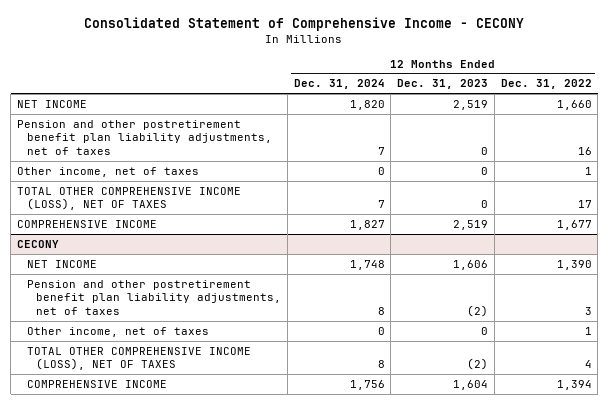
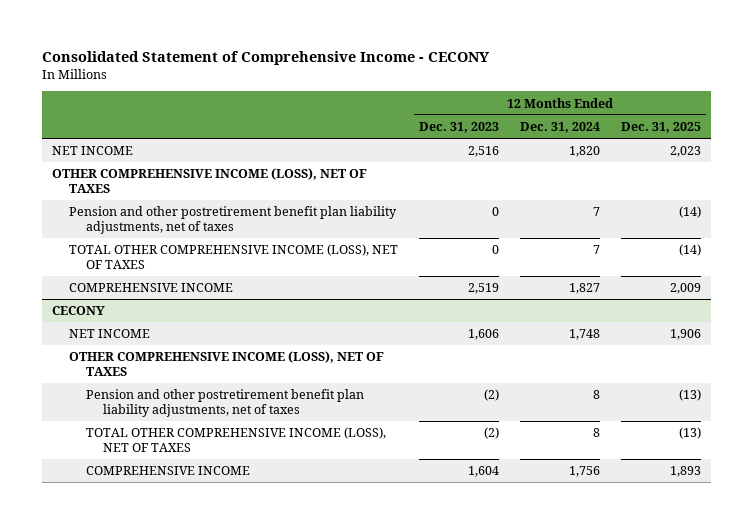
- | 12 Months Ended Dec. 31, 2024 | 12 Months Ended Dec. 31, 2023 | 12 Months Ended Dec. 31, 2022
+ | 12 Months Ended Dec. 31, 2023 | 12 Months Ended Dec. 31, 2024 | 12 Months Ended Dec. 31, 2025
- NET INCOME | 1,820 | 2,519 | 1,660
+ NET INCOME | 2,516 | 1,820 | 2,023
+ OTHER COMPREHENSIVE INCOME (LOSS), NET OF TAXES
- Other income, net of taxes | 0 | 0 | 1
@ CECONY
+ OTHER COMPREHENSIVE INCOME (LOSS), NET OF TAXES
- Other income, net of taxes | 0 | 0 | 1

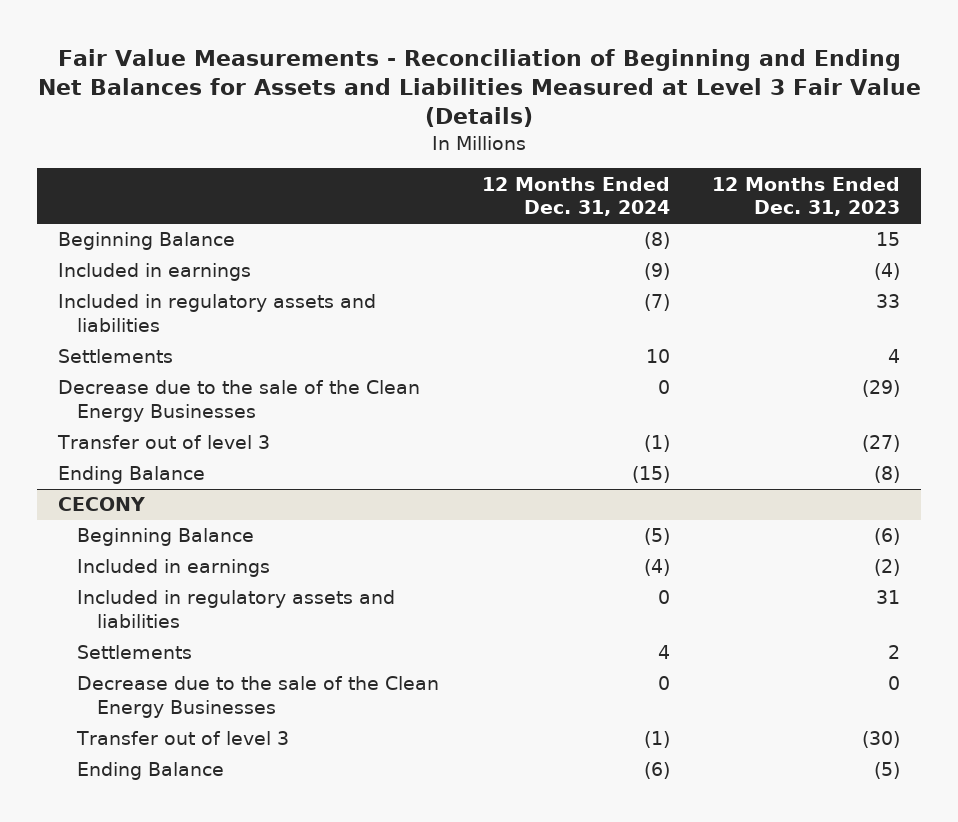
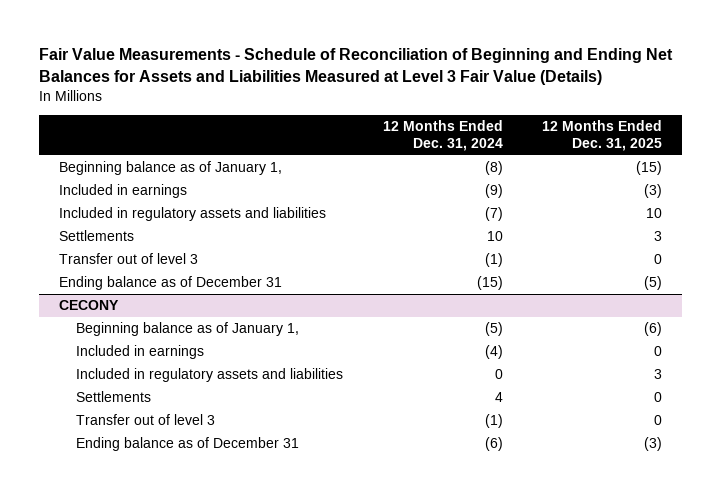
- Fair Value Measurements - Reconciliation of Beginning and Ending Net Balances for Assets and Liabilities Measured at Level 3 Fair Value (Details)
+ Fair Value Measurements - Schedule of Reconciliation of Beginning and Ending Net Balances for Assets and Liabilities Measured at Level 3 Fair Value (Details)
- | 12 Months Ended Dec. 31, 2024 | 12 Months Ended Dec. 31, 2023
+ | 12 Months Ended Dec. 31, 2024 | 12 Months Ended Dec. 31, 2025
- Beginning Balance | (8) | 15
+ Beginning balance as of January 1, | (8) | (15)
- Decrease due to the sale of the Clean Energy Businesses | 0 | (29)
- Ending Balance | (15) | (8)
+ Ending balance as of December 31 | (15) | (5)
@ CECONY
- Beginning Balance | (5) | (6)
+ Beginning balance as of January 1, | (5) | (6)
- Decrease due to the sale of the Clean Energy Businesses | 0 | 0
- Ending Balance | (6) | (5)
+ Ending balance as of December 31 | (6) | (3)

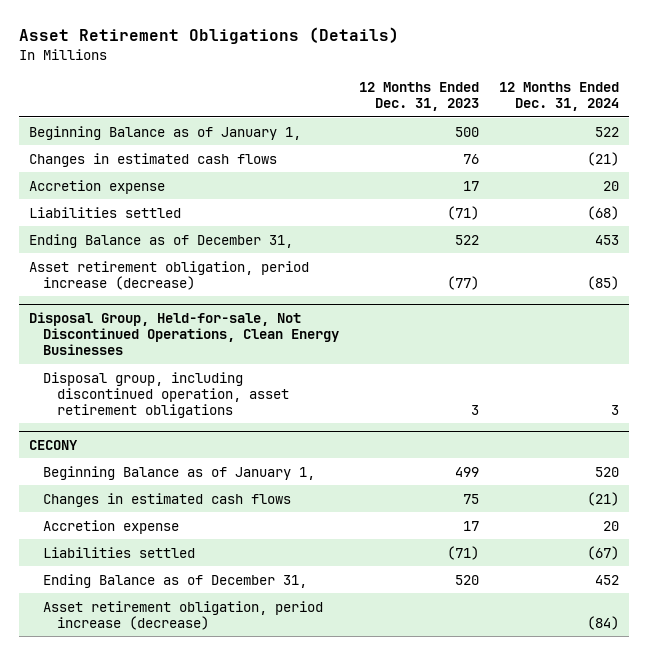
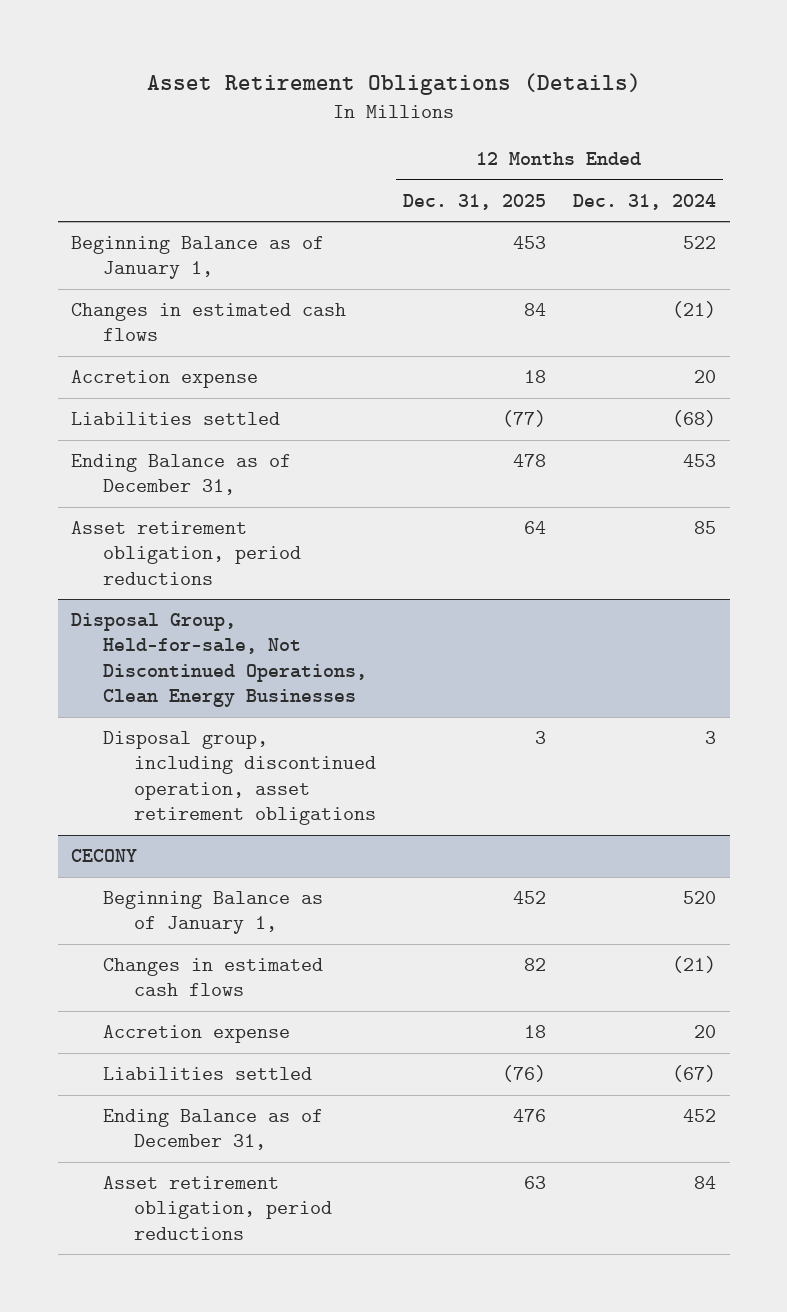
- | 12 Months Ended Dec. 31, 2023 | 12 Months Ended Dec. 31, 2024
+ | 12 Months Ended Dec. 31, 2025 | 12 Months Ended Dec. 31, 2024
- Asset retirement obligation, period increase (decrease) | (77) | (85)
+ Asset retirement obligation, period reductions | 64 | 85
@ CECONY
- Asset retirement obligation, period increase (decrease) | | (84)
+ Asset retirement obligation, period reductions | 63 | 84

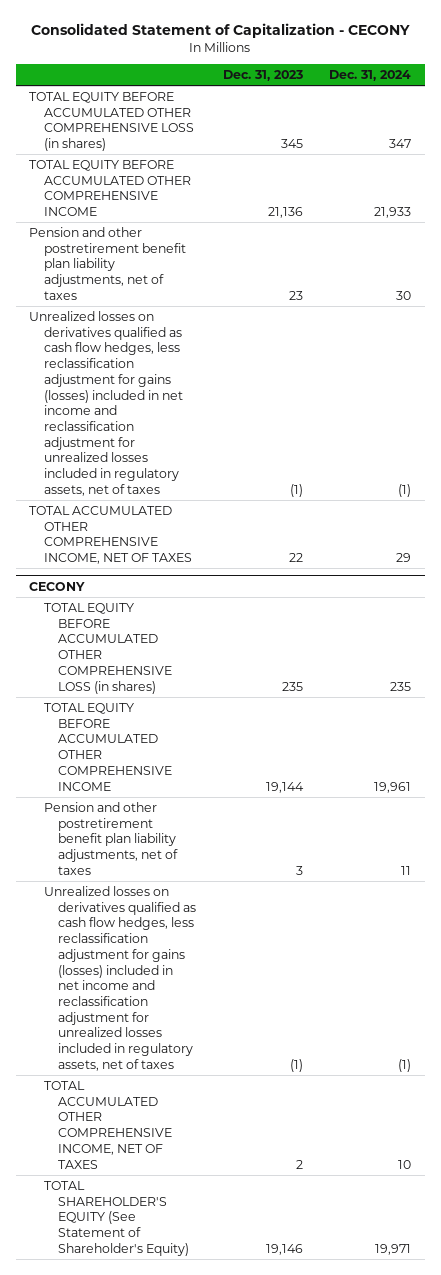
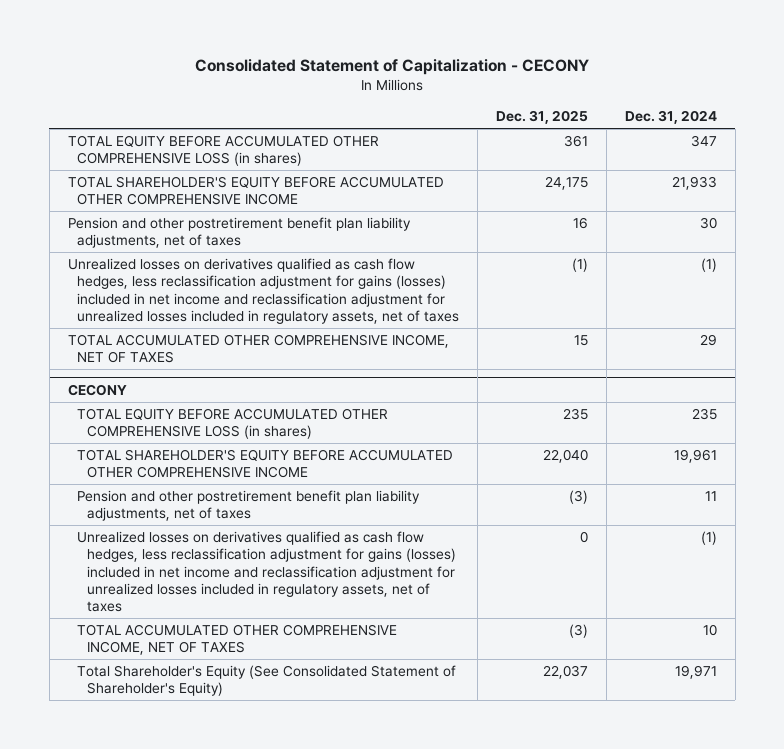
- | Dec. 31, 2023 | Dec. 31, 2024
+ | Dec. 31, 2025 | Dec. 31, 2024
- TOTAL EQUITY BEFORE ACCUMULATED OTHER COMPREHENSIVE INCOME | 21,136 | 21,933
+ TOTAL SHAREHOLDER'S EQUITY BEFORE ACCUMULATED OTHER COMPREHENSIVE INCOME | 24,175 | 21,933
@ CECONY
- TOTAL EQUITY BEFORE ACCUMULATED OTHER COMPREHENSIVE INCOME | 19,144 | 19,961
+ TOTAL SHAREHOLDER'S EQUITY BEFORE ACCUMULATED OTHER COMPREHENSIVE INCOME | 22,040 | 19,961
- TOTAL SHAREHOLDER'S EQUITY (See Statement of Shareholder's Equity) | 19,146 | 19,971
+ Total Shareholder's Equity (See Consolidated Statement of Shareholder's Equity) | 22,037 | 19,971

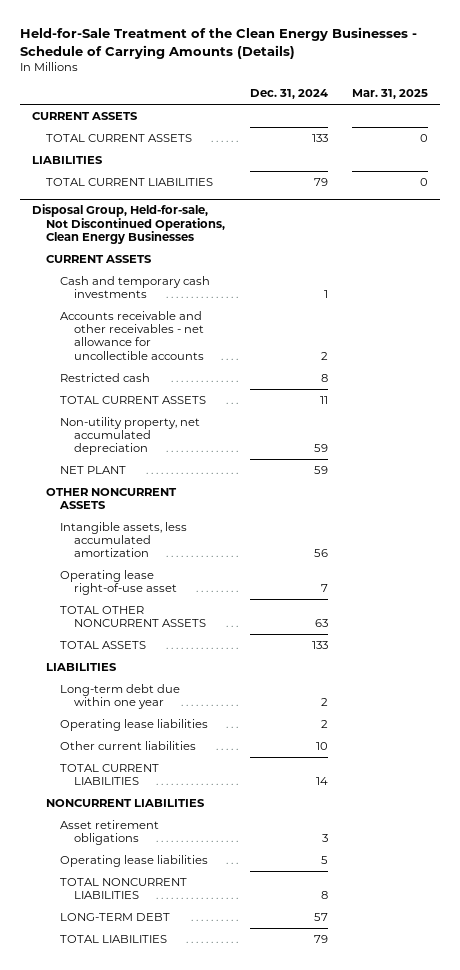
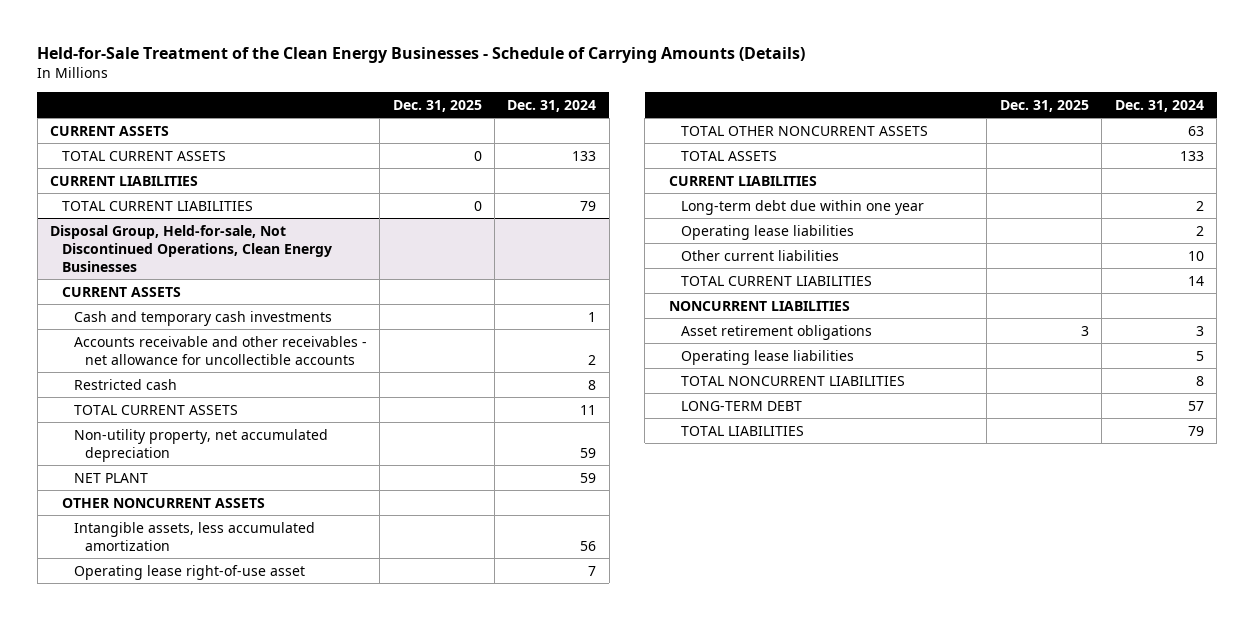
- | Dec. 31, 2024 | Mar. 31, 2025
+ | Dec. 31, 2025 | Dec. 31, 2024
- LIABILITIES
+ CURRENT LIABILITIES
@ Disposal Group, Held-for-sale, Not Discontinued Operations, Clean Energy Businesses
- LIABILITIES
+ CURRENT LIABILITIES

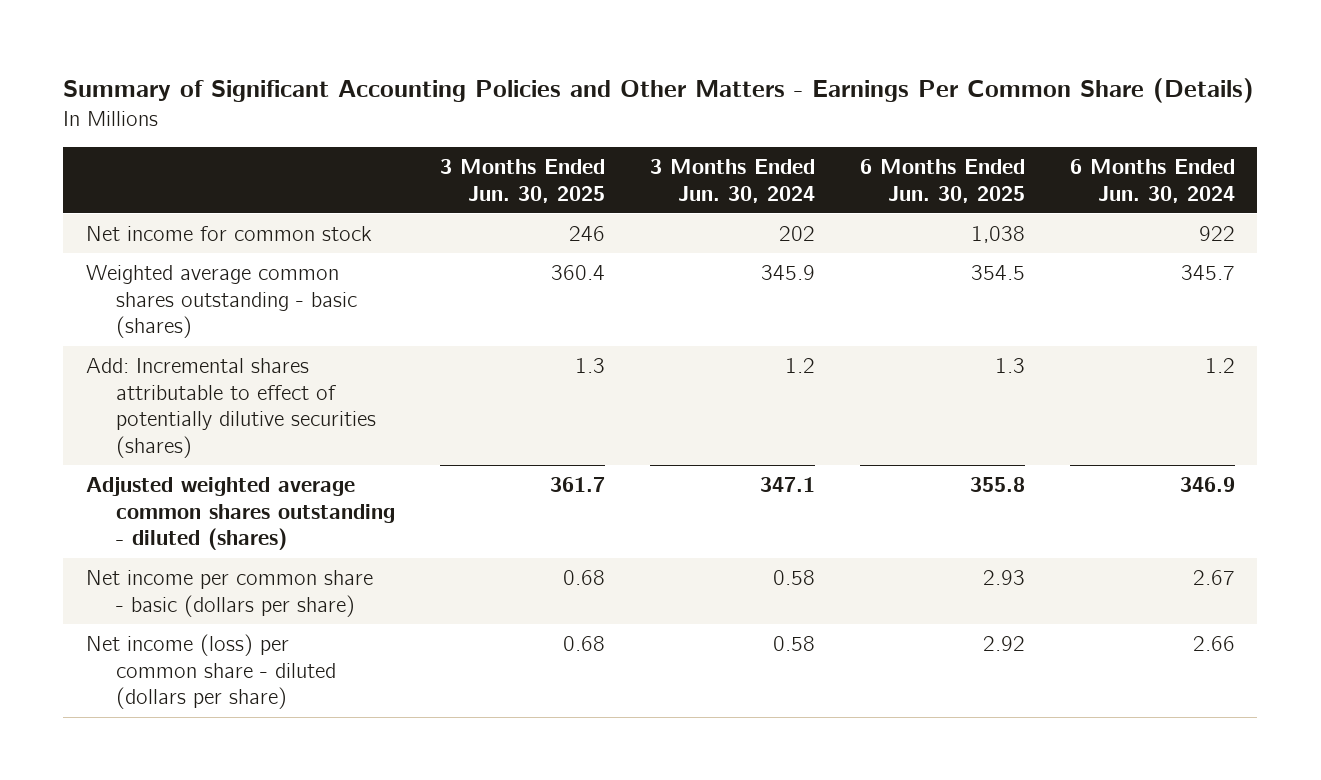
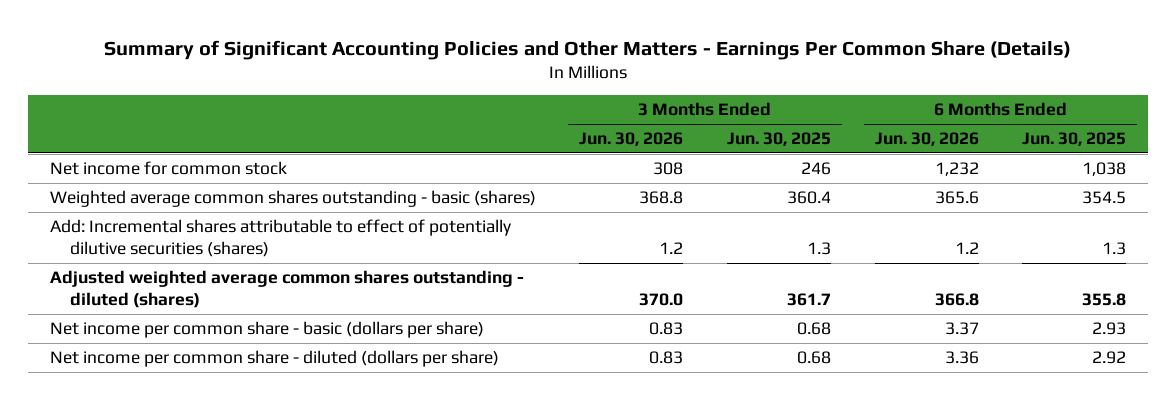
- | 3 Months Ended Jun. 30, 2025 | 3 Months Ended Jun. 30, 2024 | 6 Months Ended Jun. 30, 2025 | 6 Months Ended Jun. 30, 2024
+ | 3 Months Ended Jun. 30, 2026 | 3 Months Ended Jun. 30, 2025 | 6 Months Ended Jun. 30, 2026 | 6 Months Ended Jun. 30, 2025
- Net income (loss) per common share - diluted (dollars per share) | 0.68 | 0.58 | 2.92 | 2.66
+ Net income per common share - diluted (dollars per share) | 0.83 | 0.68 | 3.36 | 2.92

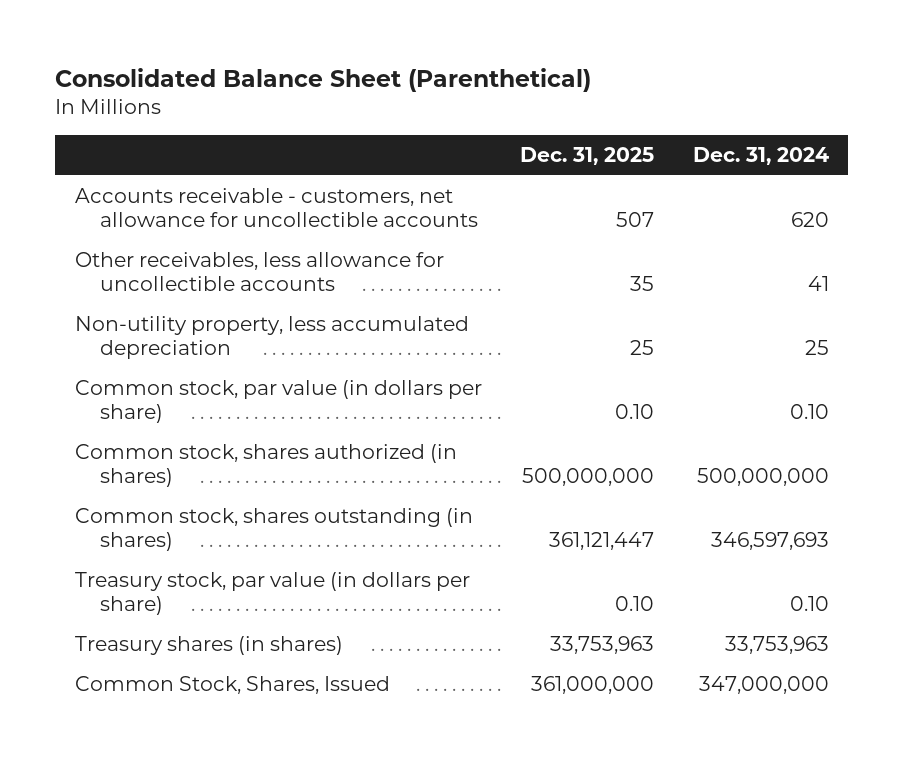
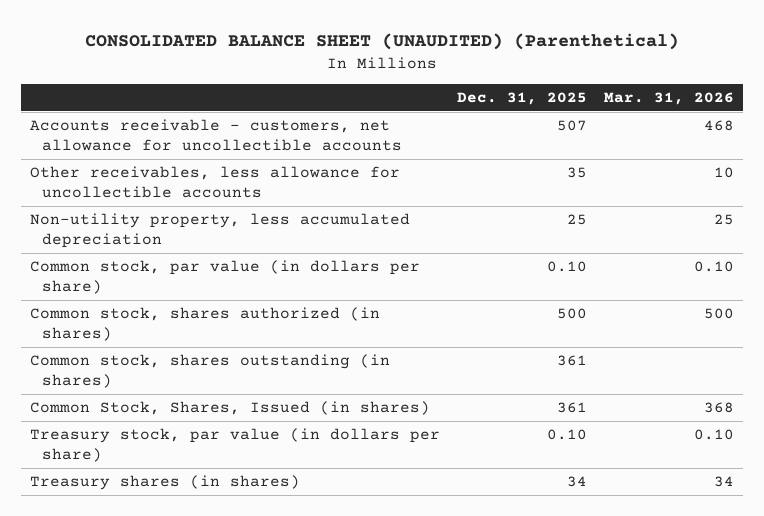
- Consolidated Balance Sheet (Parenthetical)
+ CONSOLIDATED BALANCE SHEET (UNAUDITED) (Parenthetical)
- | Dec. 31, 2025 | Dec. 31, 2024
+ | Dec. 31, 2025 | Mar. 31, 2026
- Common stock, shares authorized (in shares) | 500,000,000 | 500,000,000
- Common stock, shares outstanding (in shares) | 361,121,447 | 346,597,693
+ Common stock, shares authorized (in shares) | 500 | 500
+ Common stock, shares outstanding (in shares) | 361 |
+ Common Stock, Shares, Issued (in shares) | 361 | 368
- Treasury shares (in shares) | 33,753,963 | 33,753,963
- Common Stock, Shares, Issued | 361,000,000 | 347,000,000
+ Treasury shares (in shares) | 34 | 34

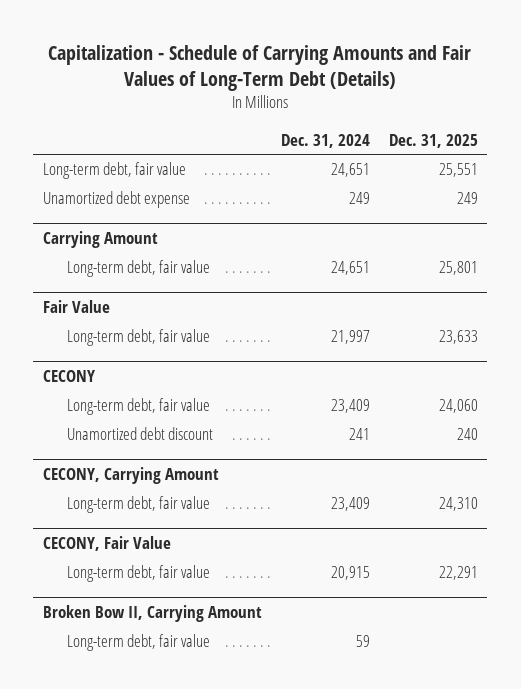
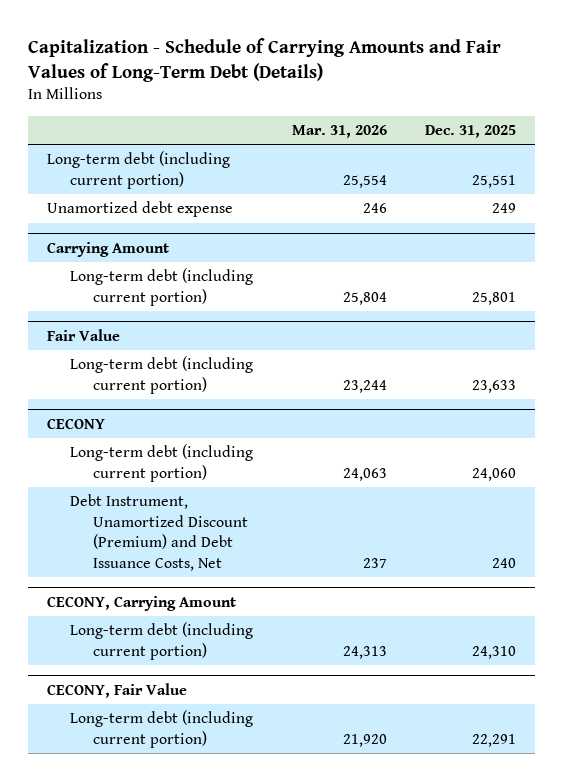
- | Dec. 31, 2024 | Dec. 31, 2025
+ | Mar. 31, 2026 | Dec. 31, 2025
- Long-term debt, fair value | 24,651 | 25,551
+ Long-term debt (including current portion) | 25,554 | 25,551
@ Carrying Amount
- Long-term debt, fair value | 24,651 | 25,801
+ Long-term debt (including current portion) | 25,804 | 25,801
@ Fair Value
- Long-term debt, fair value | 21,997 | 23,633
+ Long-term debt (including current portion) | 23,244 | 23,633
@ CECONY
- Long-term debt, fair value | 23,409 | 24,060
- Unamortized debt discount | 241 | 240
+ Long-term debt (including current portion) | 24,063 | 24,060
+ Debt Instrument, Unamortized Discount (Premium) and Debt Issuance Costs, Net | 237 | 240
@ CECONY, Carrying Amount
- Long-term debt, fair value | 23,409 | 24,310
+ Long-term debt (including current portion) | 24,313 | 24,310
@ CECONY, Fair Value
- Long-term debt, fair value | 20,915 | 22,291
- Broken Bow II, Carrying Amount
- Long-term debt, fair value | 59 |
@ CECONY, Fair Value
+ Long-term debt (including current portion) | 21,920 | 22,291

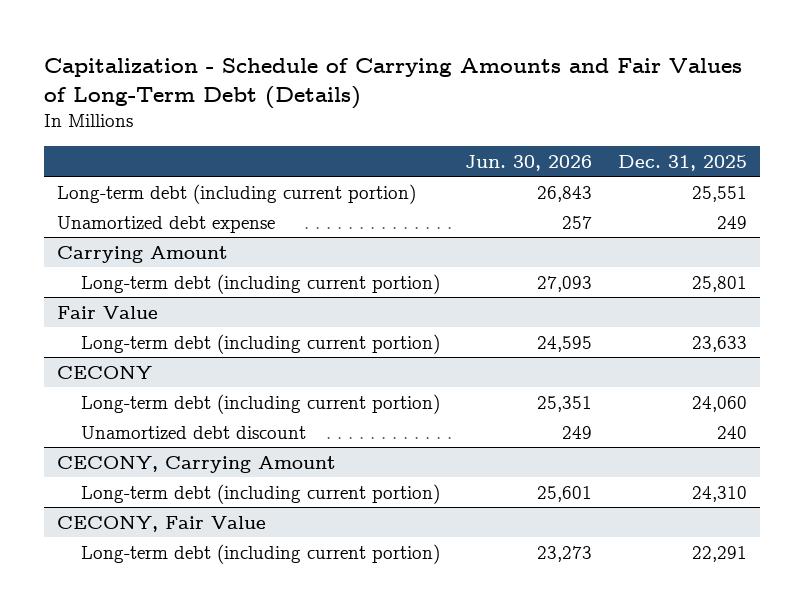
- | Mar. 31, 2026 | Dec. 31, 2025
+ | Jun. 30, 2026 | Dec. 31, 2025
@ CECONY
- Debt Instrument, Unamortized Discount (Premium) and Debt Issuance Costs, Net | 237 | 240
+ Unamortized debt discount | 249 | 240

